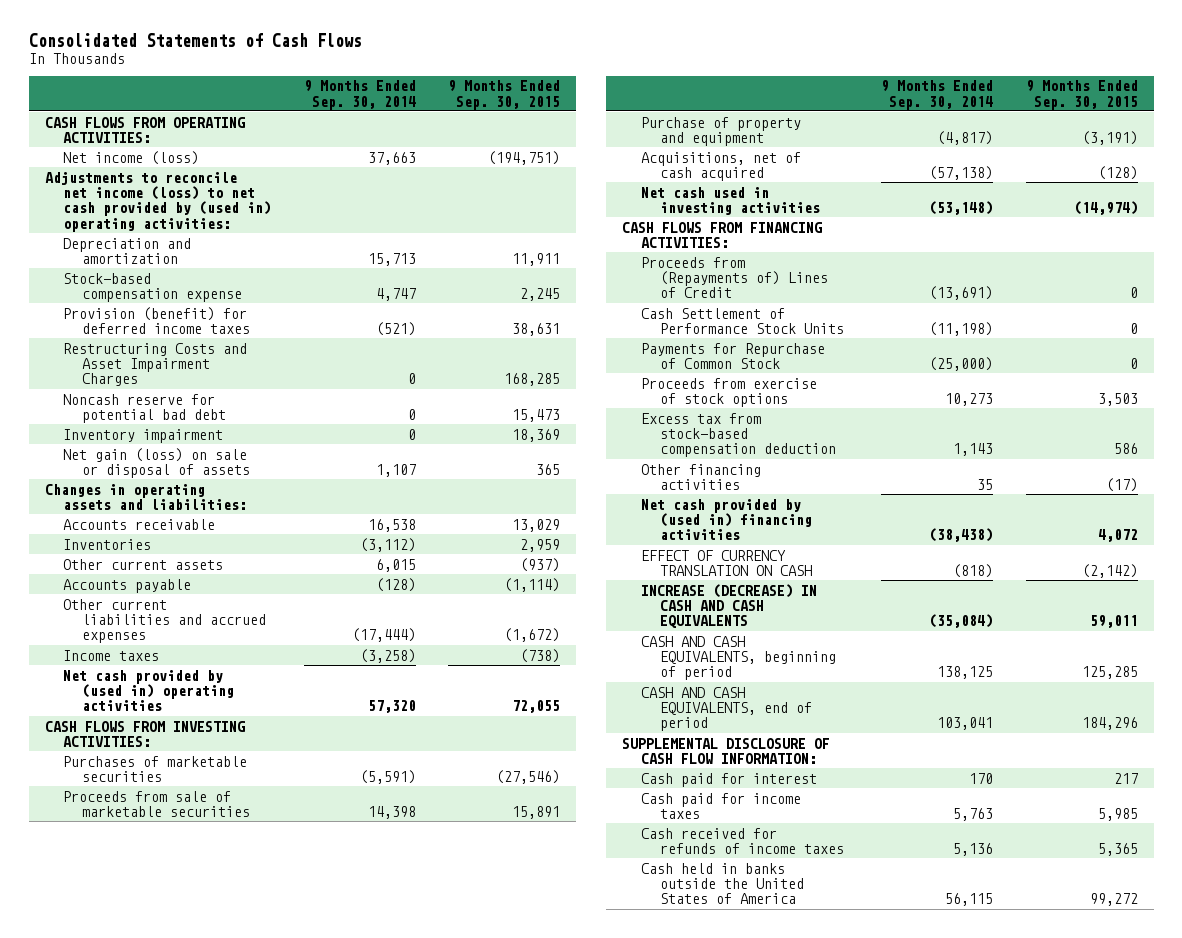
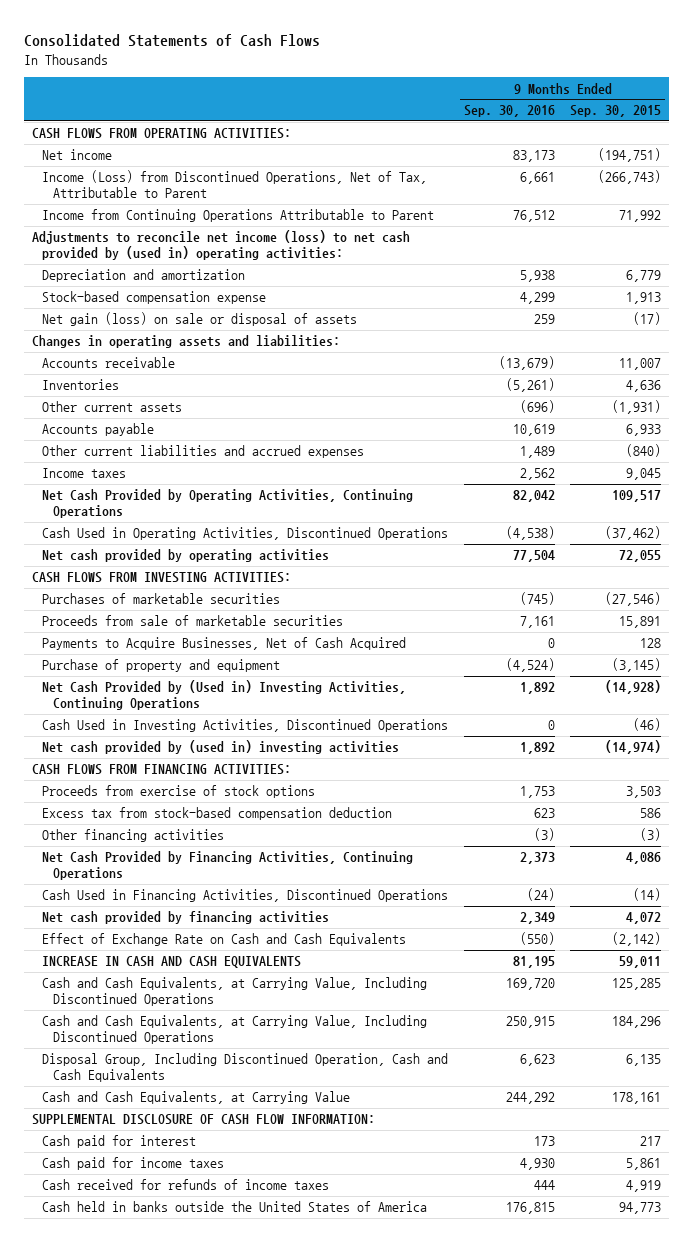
- | 9 Months Ended Sep. 30, 2014 | 9 Months Ended Sep. 30, 2015
+ | 9 Months Ended Sep. 30, 2016 | 9 Months Ended Sep. 30, 2015
- Net income (loss) | 37,663 | (194,751)
+ Net income | 83,173 | (194,751)
+ Income (Loss) from Discontinued Operations, Net of Tax, Attributable to Parent | 6,661 | (266,743)
+ Income from Continuing Operations Attributable to Parent | 76,512 | 71,992
- Depreciation and amortization | 15,713 | 11,911
- Stock-based compensation expense | 4,747 | 2,245
- Provision (benefit) for deferred income taxes | (521) | 38,631
- Restructuring Costs and Asset Impairment Charges | 0 | 168,285
- Noncash reserve for potential bad debt | 0 | 15,473
- Inventory impairment | 0 | 18,369
- Net gain (loss) on sale or disposal of assets | 1,107 | 365
+ Depreciation and amortization | 5,938 | 6,779
+ Stock-based compensation expense | 4,299 | 1,913
+ Net gain (loss) on sale or disposal of assets | 259 | (17)
- Accounts receivable | 16,538 | 13,029
- Inventories | (3,112) | 2,959
- Other current assets | 6,015 | (937)
- Accounts payable | (128) | (1,114)
- Other current liabilities and accrued expenses | (17,444) | (1,672)
- Income taxes | (3,258) | (738)
- Net cash provided by (used in) operating activities | 57,320 | 72,055
+ Accounts receivable | (13,679) | 11,007
+ Inventories | (5,261) | 4,636
+ Other current assets | (696) | (1,931)
+ Accounts payable | 10,619 | 6,933
+ Other current liabilities and accrued expenses | 1,489 | (840)
+ Income taxes | 2,562 | 9,045
+ Net Cash Provided by Operating Activities, Continuing Operations | 82,042 | 109,517
+ Cash Used in Operating Activities, Discontinued Operations | (4,538) | (37,462)
+ Net cash provided by operating activities | 77,504 | 72,055
- Purchase of property and equipment | (4,817) | (3,191)
- Acquisitions, net of cash acquired | (57,138) | (128)
- Net cash used in investing activities | (53,148) | (14,974)
+ Payments to Acquire Businesses, Net of Cash Acquired | 0 | 128
+ Purchase of property and equipment | (4,524) | (3,145)
+ Net Cash Provided by (Used in) Investing Activities, Continuing Operations | 1,892 | (14,928)
+ Cash Used in Investing Activities, Discontinued Operations | 0 | (46)
+ Net cash provided by (used in) investing activities | 1,892 | (14,974)
- Proceeds from (Repayments of) Lines of Credit | (13,691) | 0
- Cash Settlement of Performance Stock Units | (11,198) | 0
- Payments for Repurchase of Common Stock | (25,000) | 0
- Other financing activities | 35 | (17)
- Net cash provided by (used in) financing activities | (38,438) | 4,072
- EFFECT OF CURRENCY TRANSLATION ON CASH | (818) | (2,142)
- INCREASE (DECREASE) IN CASH AND CASH EQUIVALENTS | (35,084) | 59,011
- CASH AND CASH EQUIVALENTS, beginning of period | 138,125 | 125,285
- CASH AND CASH EQUIVALENTS, end of period | 103,041 | 184,296
+ Other financing activities | (3) | (3)
+ Net Cash Provided by Financing Activities, Continuing Operations | 2,373 | 4,086
+ Cash Used in Financing Activities, Discontinued Operations | (24) | (14)
+ Net cash provided by financing activities | 2,349 | 4,072
+ Effect of Exchange Rate on Cash and Cash Equivalents | (550) | (2,142)
+ INCREASE IN CASH AND CASH EQUIVALENTS | 81,195 | 59,011
+ Cash and Cash Equivalents, at Carrying Value, Including Discontinued Operations | 169,720 | 125,285
+ Cash and Cash Equivalents, at Carrying Value, Including Discontinued Operations | 250,915 | 184,296
+ Disposal Group, Including Discontinued Operation, Cash and Cash Equivalents | 6,623 | 6,135
+ Cash and Cash Equivalents, at Carrying Value | 244,292 | 178,161
- Cash paid for income taxes | 5,763 | 5,985
- Cash received for refunds of income taxes | 5,136 | 5,365
- Cash held in banks outside the United States of America | 56,115 | 99,272
+ Cash paid for income taxes | 4,930 | 5,861
+ Cash received for refunds of income taxes | 444 | 4,919
+ Cash held in banks outside the United States of America | 176,815 | 94,773

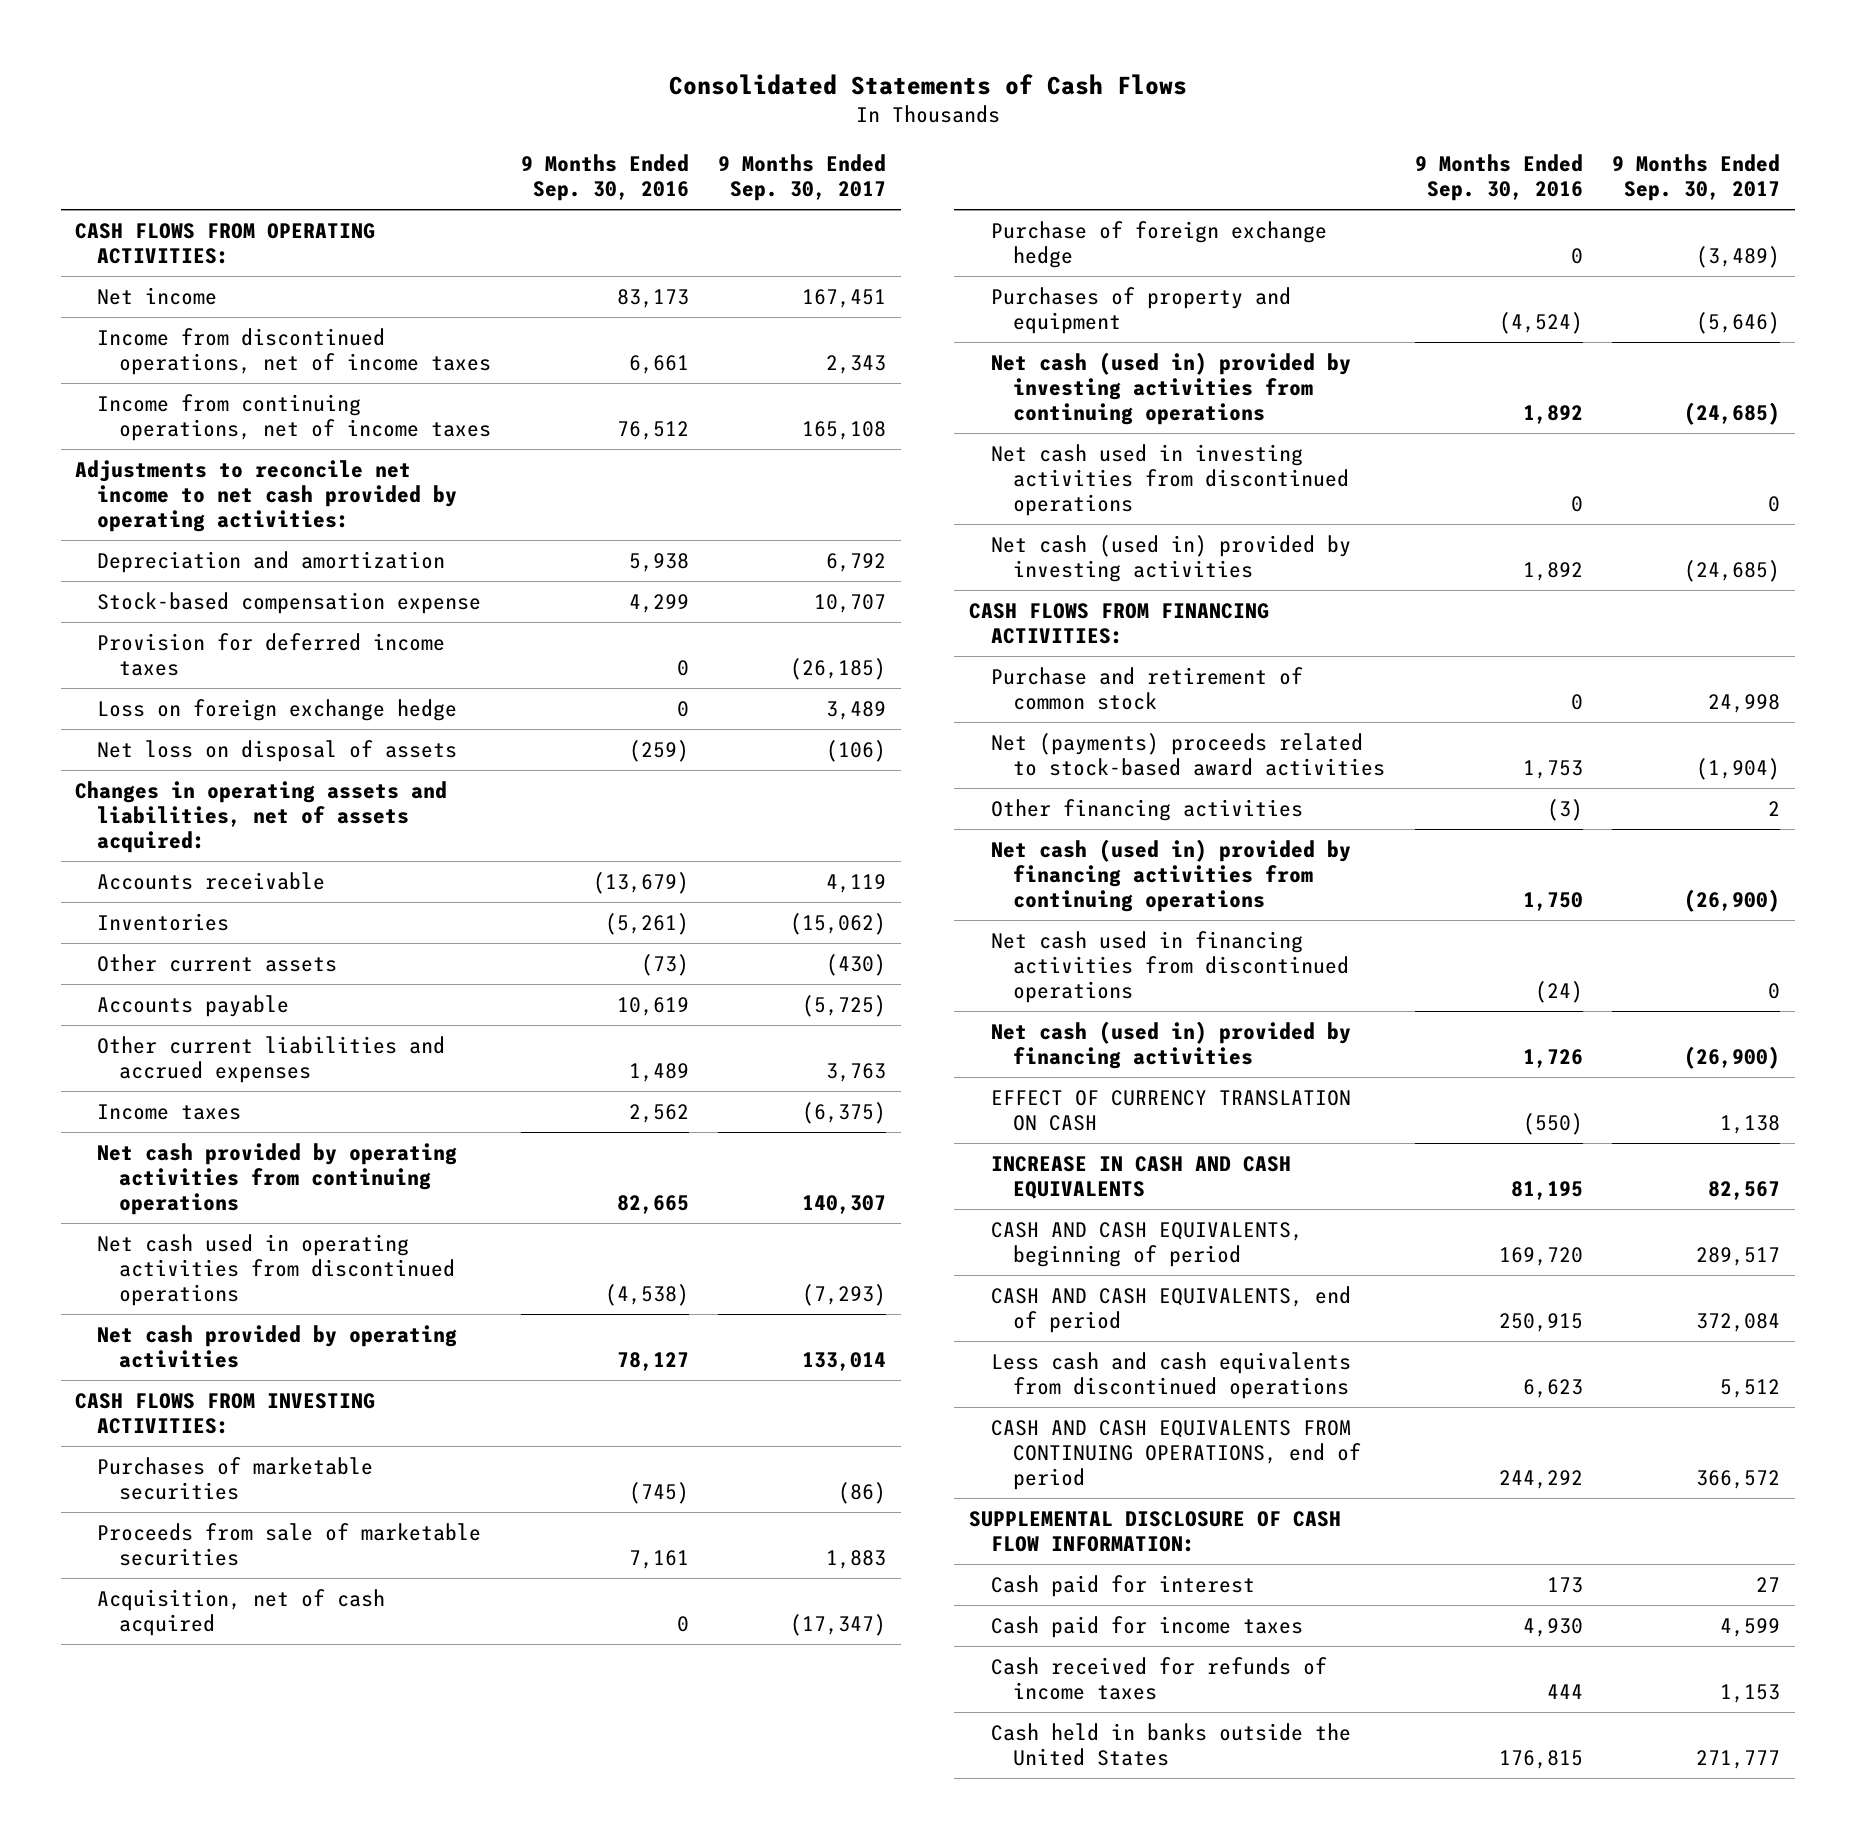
- | 9 Months Ended Sep. 30, 2016 | 9 Months Ended Sep. 30, 2015
+ | 9 Months Ended Sep. 30, 2016 | 9 Months Ended Sep. 30, 2017
- Income (Loss) from Discontinued Operations, Net of Tax, Attributable to Parent | 6,661 | (266,743)
- Income from Continuing Operations Attributable to Parent | 76,512 | 71,992
- Adjustments to reconcile net income (loss) to net cash provided by (used in) operating activities:
+ Income from discontinued operations, net of income taxes | 6,661 | 2,343
+ Income from continuing operations, net of income taxes | 76,512 | 165,108
+ Adjustments to reconcile net income to net cash provided by operating activities:
- Net gain (loss) on sale or disposal of assets | 259 | (17)
- Changes in operating assets and liabilities:
+ Provision for deferred income taxes | 0 | (26,185)
+ Loss on foreign exchange hedge | 0 | 3,489
+ Net loss on disposal of assets | (259) | (106)
+ Changes in operating assets and liabilities, net of assets acquired:
- Other current assets | (696) | (1,931)
+ Other current assets | (73) | (430)
- Net Cash Provided by Operating Activities, Continuing Operations | 82,042 | 109,517
- Cash Used in Operating Activities, Discontinued Operations | (4,538) | (37,462)
- Net cash provided by operating activities | 77,504 | 72,055
+ Net cash provided by operating activities from continuing operations | 82,665 | 140,307
+ Net cash used in operating activities from discontinued operations | (4,538) | (7,293)
+ Net cash provided by operating activities | 78,127 | 133,014
- Payments to Acquire Businesses, Net of Cash Acquired | 0 | 128
- Purchase of property and equipment | (4,524) | (3,145)
- Net Cash Provided by (Used in) Investing Activities, Continuing Operations | 1,892 | (14,928)
- Cash Used in Investing Activities, Discontinued Operations | 0 | (46)
- Net cash provided by (used in) investing activities | 1,892 | (14,974)
+ Acquisition, net of cash acquired | 0 | (17,347)
+ Purchase of foreign exchange hedge | 0 | (3,489)
+ Purchases of property and equipment | (4,524) | (5,646)
+ Net cash (used in) provided by investing activities from continuing operations | 1,892 | (24,685)
+ Net cash used in investing activities from discontinued operations | 0 | 0
+ Net cash (used in) provided by investing activities | 1,892 | (24,685)
- Proceeds from exercise of stock options | 1,753 | 3,503
- Excess tax from stock-based compensation deduction | 623 | 586
+ Purchase and retirement of common stock | 0 | 24,998
+ Net (payments) proceeds related to stock-based award activities | 1,753 | (1,904)
- Net Cash Provided by Financing Activities, Continuing Operations | 2,373 | 4,086
- Cash Used in Financing Activities, Discontinued Operations | (24) | (14)
- Net cash provided by financing activities | 2,349 | 4,072
- Effect of Exchange Rate on Cash and Cash Equivalents | (550) | (2,142)
+ Net cash (used in) provided by financing activities from continuing operations | 1,750 | (26,900)
+ Net cash used in financing activities from discontinued operations | (24) | 0
+ Net cash (used in) provided by financing activities | 1,726 | (26,900)
+ EFFECT OF CURRENCY TRANSLATION ON CASH | (550) | 1,138
- Cash and Cash Equivalents, at Carrying Value, Including Discontinued Operations | 169,720 | 125,285
- Cash and Cash Equivalents, at Carrying Value, Including Discontinued Operations | 250,915 | 184,296
- Disposal Group, Including Discontinued Operation, Cash and Cash Equivalents | 6,623 | 6,135
- Cash and Cash Equivalents, at Carrying Value | 244,292 | 178,161
+ CASH AND CASH EQUIVALENTS, beginning of period | 169,720 | 289,517
+ CASH AND CASH EQUIVALENTS, end of period | 250,915 | 372,084
+ Less cash and cash equivalents from discontinued operations | 6,623 | 5,512
+ CASH AND CASH EQUIVALENTS FROM CONTINUING OPERATIONS, end of period | 244,292 | 366,572
- Cash held in banks outside the United States of America | 176,815 | 94,773
+ Cash held in banks outside the United States | 176,815 | 271,777

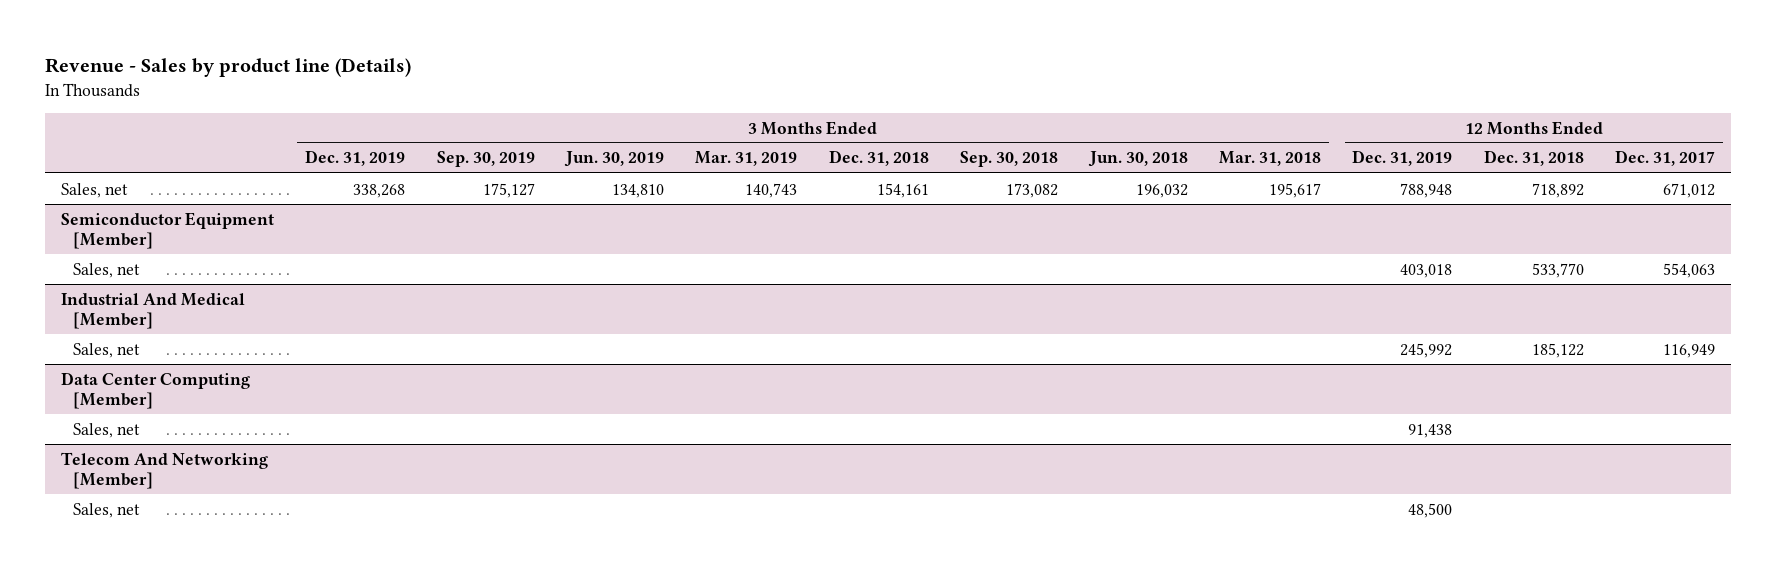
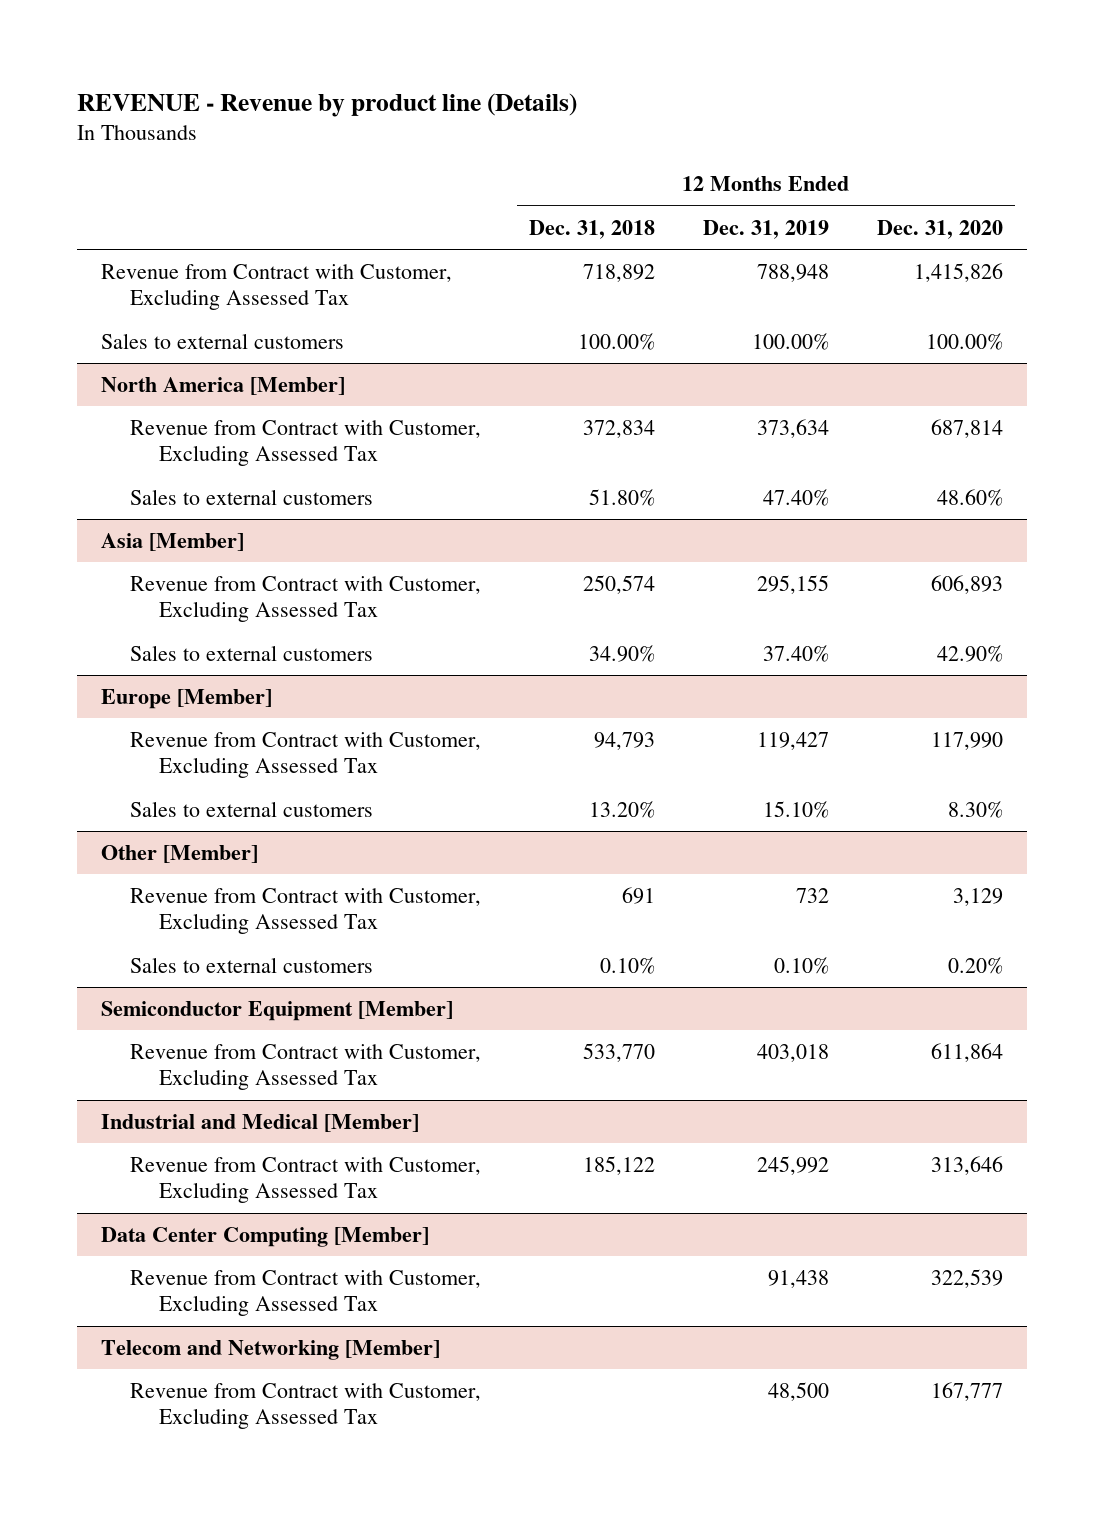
- Revenue - Sales by product line (Details)
+ REVENUE - Revenue by product line (Details)
- | 3 Months Ended Dec. 31, 2019 | 3 Months Ended Sep. 30, 2019 | 3 Months Ended Jun. 30, 2019 | 3 Months Ended Mar. 31, 2019 | 3 Months Ended Dec. 31, 2018 | 3 Months Ended Sep. 30, 2018 | 3 Months Ended Jun. 30, 2018 | 3 Months Ended Mar. 31, 2018 | 12 Months Ended Dec. 31, 2019 | 12 Months Ended Dec. 31, 2018 | 12 Months Ended Dec. 31, 2017
+ | 12 Months Ended Dec. 31, 2018 | 12 Months Ended Dec. 31, 2019 | 12 Months Ended Dec. 31, 2020
- Sales, net | 338,268 | 175,127 | 134,810 | 140,743 | 154,161 | 173,082 | 196,032 | 195,617 | 788,948 | 718,892 | 671,012
+ Revenue from Contract with Customer, Excluding Assessed Tax | 718,892 | 788,948 | 1,415,826
+ Sales to external customers | 100.00% | 100.00% | 100.00%
+ North America [Member]
+ Revenue from Contract with Customer, Excluding Assessed Tax | 372,834 | 373,634 | 687,814
+ Sales to external customers | 51.80% | 47.40% | 48.60%
+ Asia [Member]
+ Revenue from Contract with Customer, Excluding Assessed Tax | 250,574 | 295,155 | 606,893
+ Sales to external customers | 34.90% | 37.40% | 42.90%
+ Europe [Member]
+ Revenue from Contract with Customer, Excluding Assessed Tax | 94,793 | 119,427 | 117,990
+ Sales to external customers | 13.20% | 15.10% | 8.30%
+ Other [Member]
+ Revenue from Contract with Customer, Excluding Assessed Tax | 691 | 732 | 3,129
+ Sales to external customers | 0.10% | 0.10% | 0.20%
@ Semiconductor Equipment [Member]
- Sales, net | | | | | | | | | 403,018 | 533,770 | 554,063
- Industrial And Medical [Member]
- Sales, net | | | | | | | | | 245,992 | 185,122 | 116,949
@ Semiconductor Equipment [Member]
+ Revenue from Contract with Customer, Excluding Assessed Tax | 533,770 | 403,018 | 611,864
+ Industrial and Medical [Member]
+ Revenue from Contract with Customer, Excluding Assessed Tax | 185,122 | 245,992 | 313,646
@ Data Center Computing [Member]
- Sales, net | | | | | | | | | 91,438 | |
- Telecom And Networking [Member]
- Sales, net | | | | | | | | | 48,500 | |
@ Data Center Computing [Member]
+ Revenue from Contract with Customer, Excluding Assessed Tax | | 91,438 | 322,539
+ Telecom and Networking [Member]
+ Revenue from Contract with Customer, Excluding Assessed Tax | | 48,500 | 167,777

